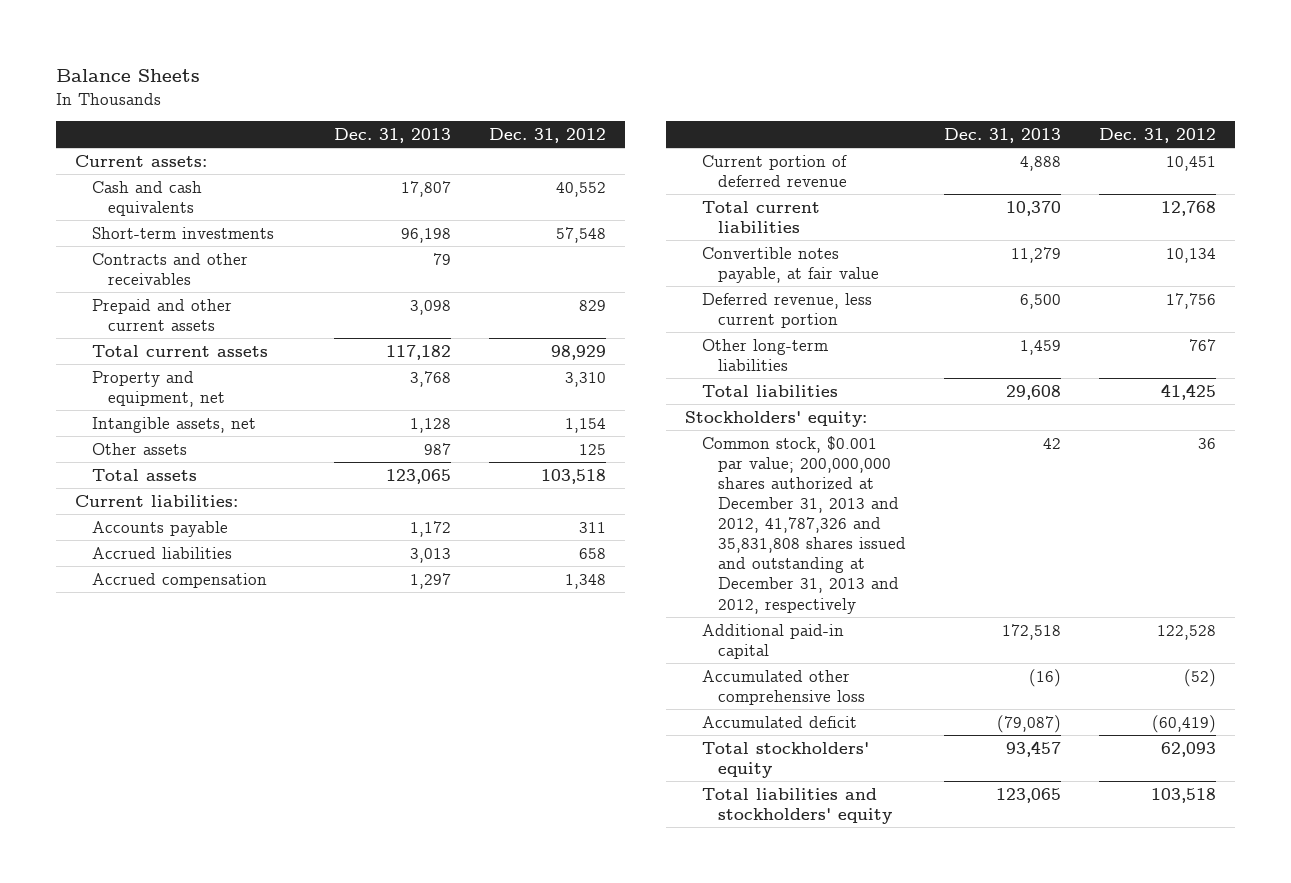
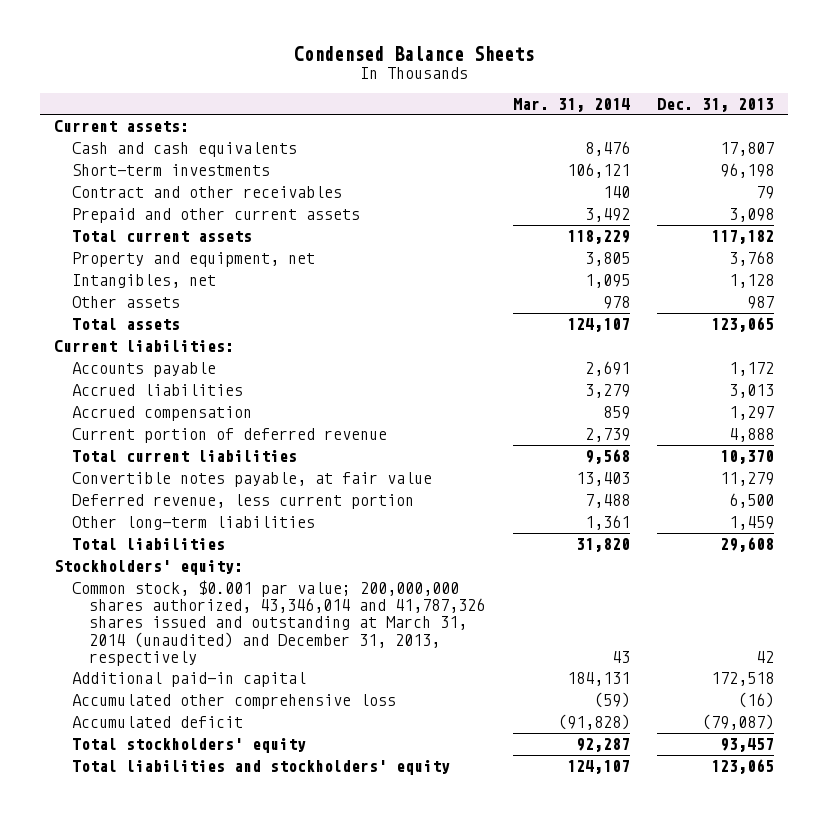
- Balance Sheets
+ Condensed Balance Sheets
- | Dec. 31, 2013 | Dec. 31, 2012
+ | Mar. 31, 2014 | Dec. 31, 2013
- Contracts and other receivables | 79 |
+ Contract and other receivables | 140 | 79
- Intangible assets, net | 1,128 | 1,154
+ Intangibles, net | 1,095 | 1,128
- Common stock, $0.001 par value; 200,000,000 shares authorized at December 31, 2013 and 2012, 41,787,326 and 35,831,808 shares issued and outstanding at December 31, 2013 and 2012, respectively | 42 | 36
+ Common stock, $0.001 par value; 200,000,000 shares authorized, 43,346,014 and 41,787,326 shares issued and outstanding at March 31, 2014 (unaudited) and December 31, 2013, respectively | 43 | 42

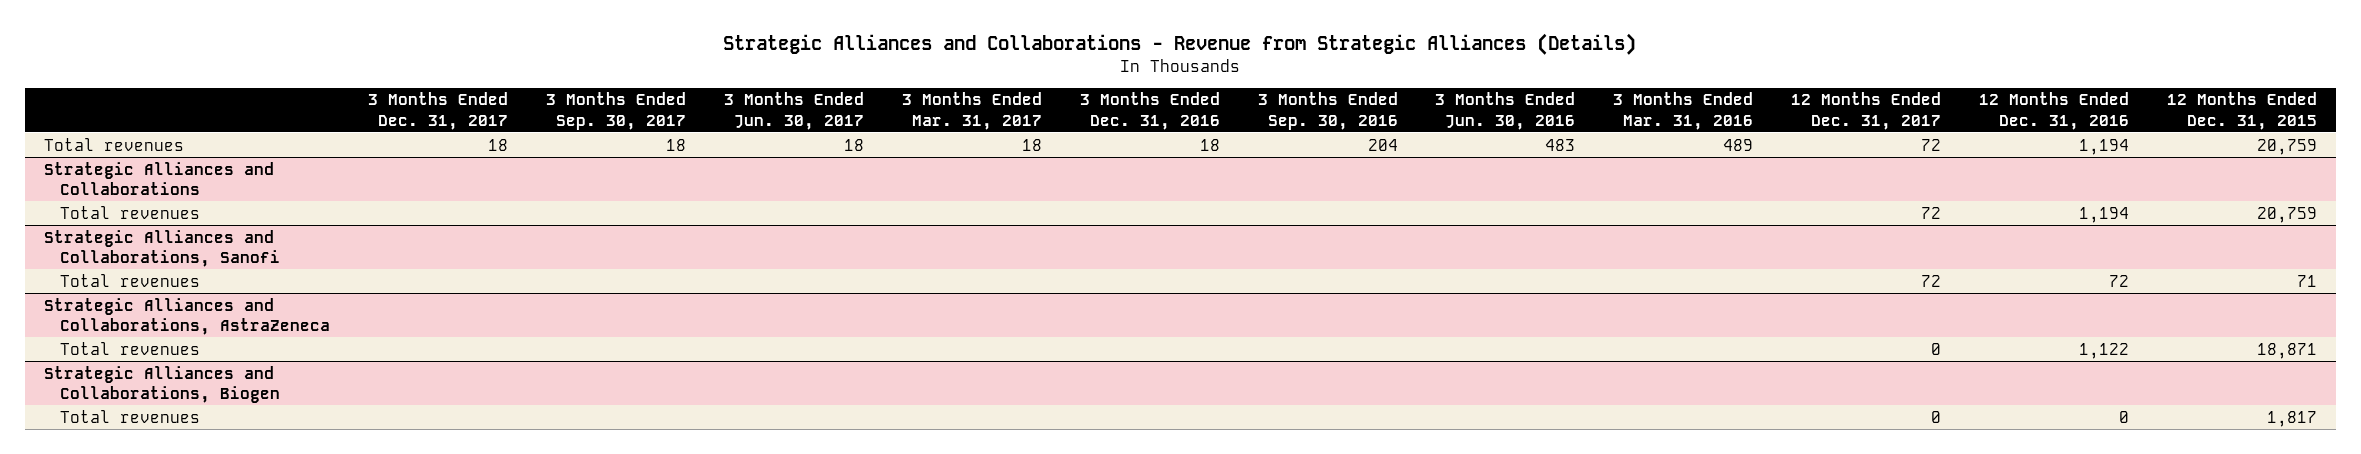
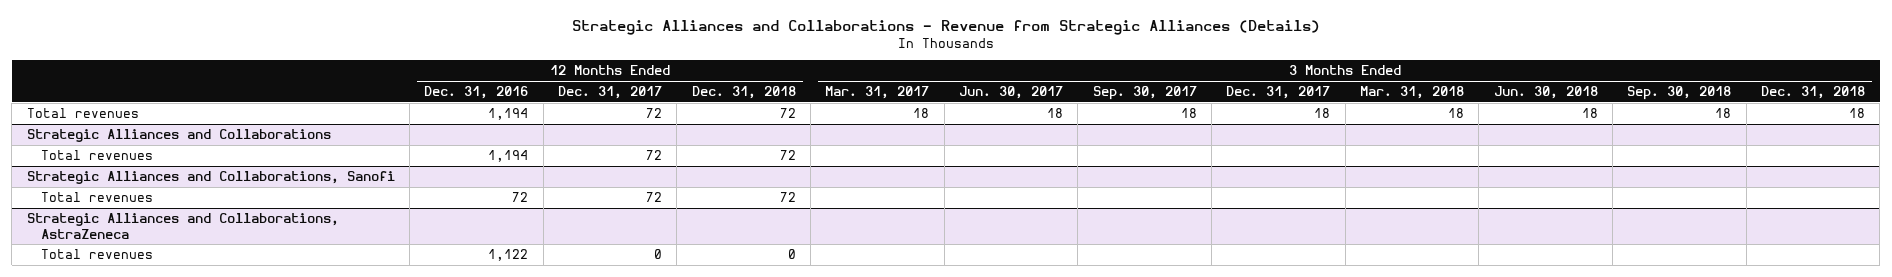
- | 3 Months Ended Dec. 31, 2017 | 3 Months Ended Sep. 30, 2017 | 3 Months Ended Jun. 30, 2017 | 3 Months Ended Mar. 31, 2017 | 3 Months Ended Dec. 31, 2016 | 3 Months Ended Sep. 30, 2016 | 3 Months Ended Jun. 30, 2016 | 3 Months Ended Mar. 31, 2016 | 12 Months Ended Dec. 31, 2017 | 12 Months Ended Dec. 31, 2016 | 12 Months Ended Dec. 31, 2015
+ | 12 Months Ended Dec. 31, 2016 | 12 Months Ended Dec. 31, 2017 | 12 Months Ended Dec. 31, 2018 | 3 Months Ended Mar. 31, 2017 | 3 Months Ended Jun. 30, 2017 | 3 Months Ended Sep. 30, 2017 | 3 Months Ended Dec. 31, 2017 | 3 Months Ended Mar. 31, 2018 | 3 Months Ended Jun. 30, 2018 | 3 Months Ended Sep. 30, 2018 | 3 Months Ended Dec. 31, 2018
- Strategic Alliances and Collaborations, Biogen
- Total revenues | | | | | | | | | 0 | 0 | 1,817

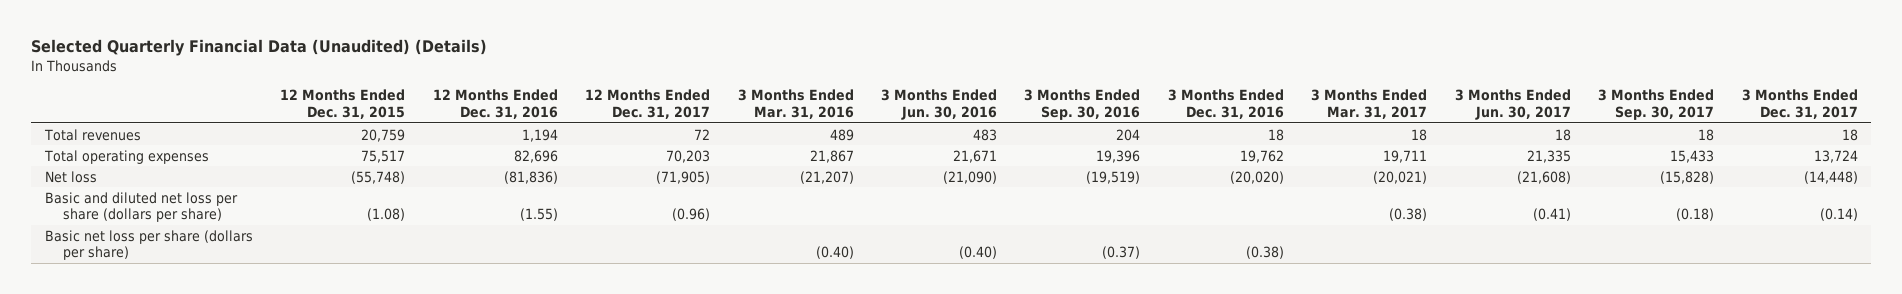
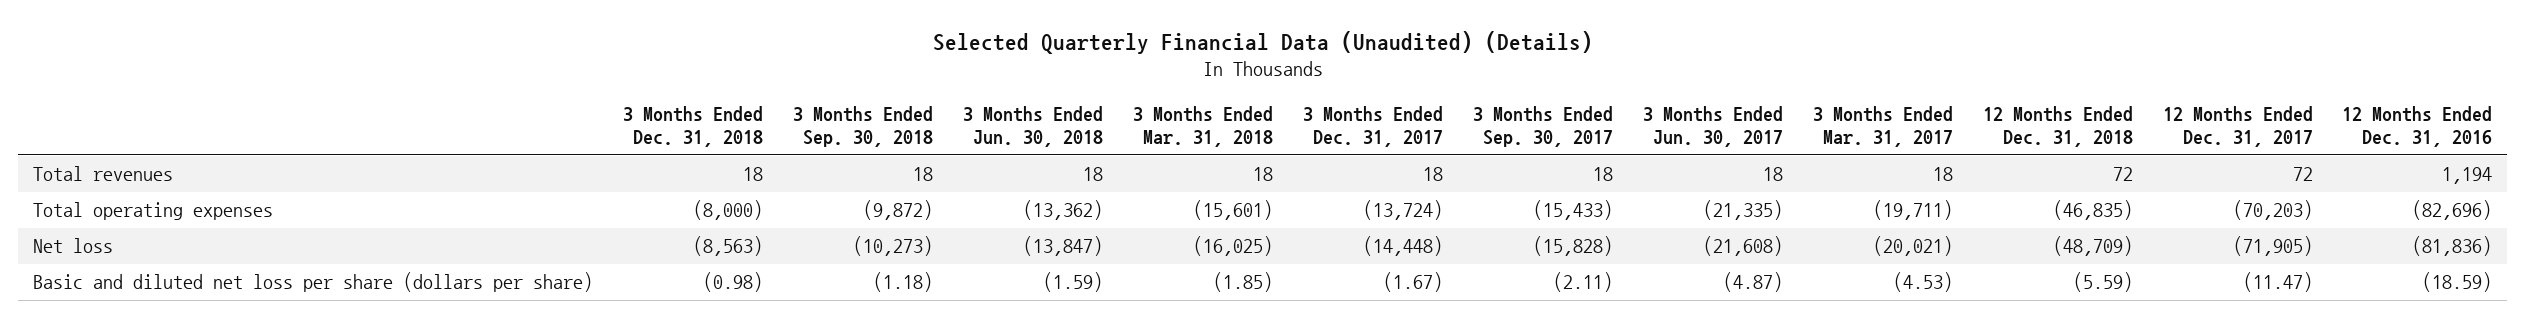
- | 12 Months Ended Dec. 31, 2015 | 12 Months Ended Dec. 31, 2016 | 12 Months Ended Dec. 31, 2017 | 3 Months Ended Mar. 31, 2016 | 3 Months Ended Jun. 30, 2016 | 3 Months Ended Sep. 30, 2016 | 3 Months Ended Dec. 31, 2016 | 3 Months Ended Mar. 31, 2017 | 3 Months Ended Jun. 30, 2017 | 3 Months Ended Sep. 30, 2017 | 3 Months Ended Dec. 31, 2017
+ | 3 Months Ended Dec. 31, 2018 | 3 Months Ended Sep. 30, 2018 | 3 Months Ended Jun. 30, 2018 | 3 Months Ended Mar. 31, 2018 | 3 Months Ended Dec. 31, 2017 | 3 Months Ended Sep. 30, 2017 | 3 Months Ended Jun. 30, 2017 | 3 Months Ended Mar. 31, 2017 | 12 Months Ended Dec. 31, 2018 | 12 Months Ended Dec. 31, 2017 | 12 Months Ended Dec. 31, 2016
- Total operating expenses | 75,517 | 82,696 | 70,203 | 21,867 | 21,671 | 19,396 | 19,762 | 19,711 | 21,335 | 15,433 | 13,724
+ Total operating expenses | (8,000) | (9,872) | (13,362) | (15,601) | (13,724) | (15,433) | (21,335) | (19,711) | (46,835) | (70,203) | (82,696)
- Basic and diluted net loss per share (dollars per share) | (1.08) | (1.55) | (0.96) | | | | | (0.38) | (0.41) | (0.18) | (0.14)
- Basic net loss per share (dollars per share) | | | | (0.40) | (0.40) | (0.37) | (0.38) | | | |
+ Basic and diluted net loss per share (dollars per share) | (0.98) | (1.18) | (1.59) | (1.85) | (1.67) | (2.11) | (4.87) | (4.53) | (5.59) | (11.47) | (18.59)

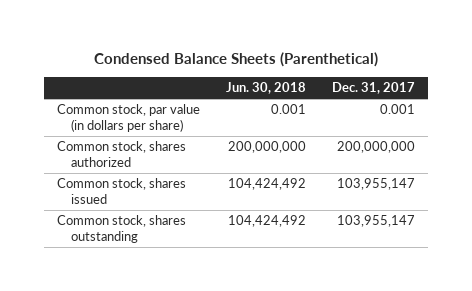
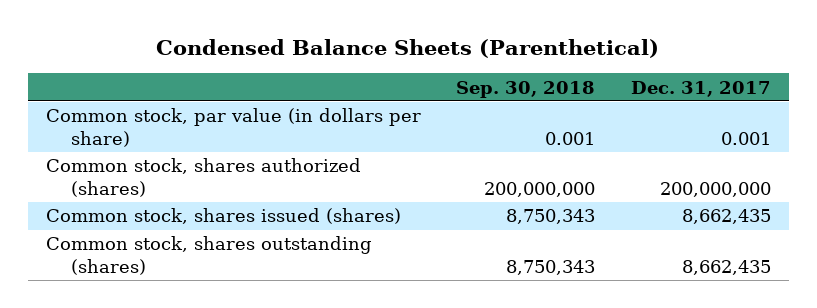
- | Jun. 30, 2018 | Dec. 31, 2017
+ | Sep. 30, 2018 | Dec. 31, 2017
- Common stock, shares authorized | 200,000,000 | 200,000,000
- Common stock, shares issued | 104,424,492 | 103,955,147
- Common stock, shares outstanding | 104,424,492 | 103,955,147
+ Common stock, shares authorized (shares) | 200,000,000 | 200,000,000
+ Common stock, shares issued (shares) | 8,750,343 | 8,662,435
+ Common stock, shares outstanding (shares) | 8,750,343 | 8,662,435

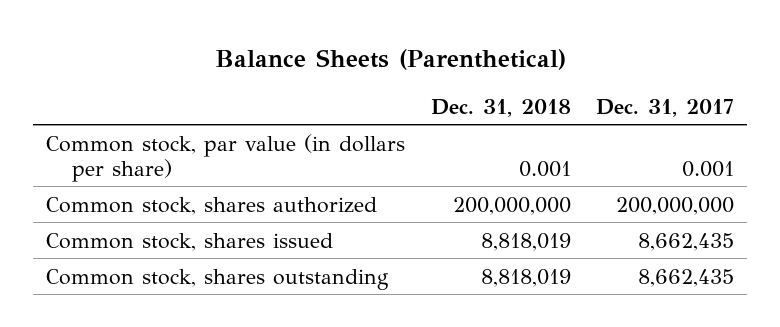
- Condensed Balance Sheets (Parenthetical)
+ Balance Sheets (Parenthetical)
- | Sep. 30, 2018 | Dec. 31, 2017
+ | Dec. 31, 2018 | Dec. 31, 2017
- Common stock, shares authorized (shares) | 200,000,000 | 200,000,000
- Common stock, shares issued (shares) | 8,750,343 | 8,662,435
- Common stock, shares outstanding (shares) | 8,750,343 | 8,662,435
+ Common stock, shares authorized | 200,000,000 | 200,000,000
+ Common stock, shares issued | 8,818,019 | 8,662,435
+ Common stock, shares outstanding | 8,818,019 | 8,662,435

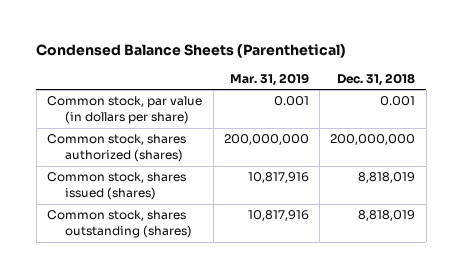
- Balance Sheets (Parenthetical)
+ Condensed Balance Sheets (Parenthetical)
- | Dec. 31, 2018 | Dec. 31, 2017
+ | Mar. 31, 2019 | Dec. 31, 2018
- Common stock, shares authorized | 200,000,000 | 200,000,000
- Common stock, shares issued | 8,818,019 | 8,662,435
- Common stock, shares outstanding | 8,818,019 | 8,662,435
+ Common stock, shares authorized (shares) | 200,000,000 | 200,000,000
+ Common stock, shares issued (shares) | 10,817,916 | 8,818,019
+ Common stock, shares outstanding (shares) | 10,817,916 | 8,818,019

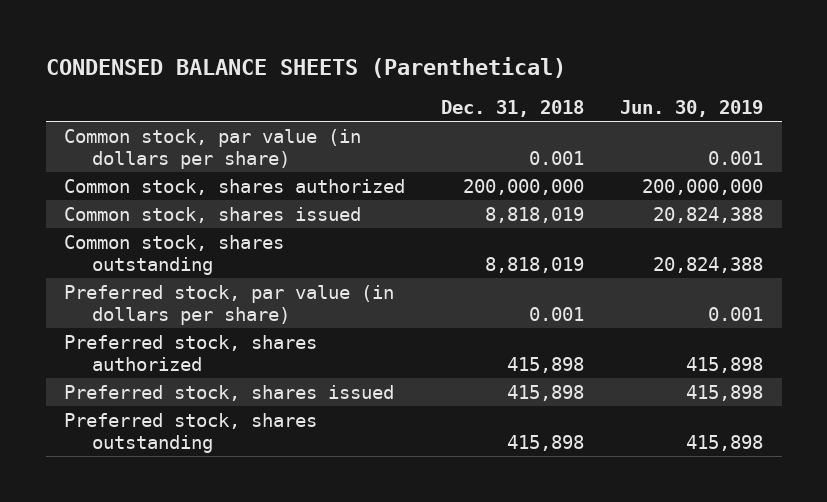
- Condensed Balance Sheets (Parenthetical)
+ CONDENSED BALANCE SHEETS (Parenthetical)
- | Mar. 31, 2019 | Dec. 31, 2018
+ | Dec. 31, 2018 | Jun. 30, 2019
- Common stock, shares authorized (shares) | 200,000,000 | 200,000,000
- Common stock, shares issued (shares) | 10,817,916 | 8,818,019
- Common stock, shares outstanding (shares) | 10,817,916 | 8,818,019
+ Common stock, shares authorized | 200,000,000 | 200,000,000
+ Common stock, shares issued | 8,818,019 | 20,824,388
+ Common stock, shares outstanding | 8,818,019 | 20,824,388
+ Preferred stock, par value (in dollars per share) | 0.001 | 0.001
+ Preferred stock, shares authorized | 415,898 | 415,898
+ Preferred stock, shares issued | 415,898 | 415,898
+ Preferred stock, shares outstanding | 415,898 | 415,898

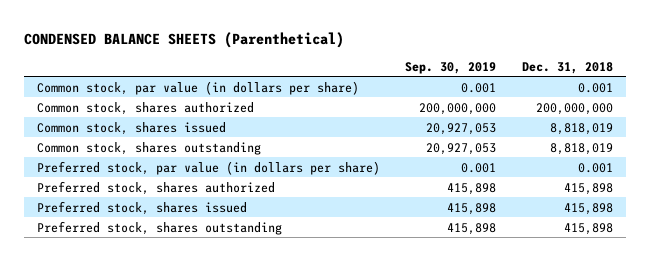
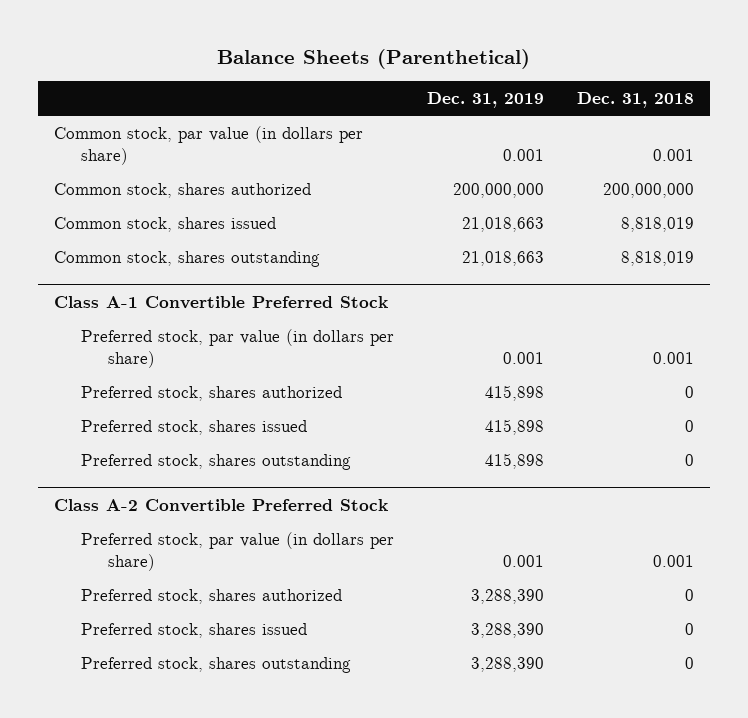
- CONDENSED BALANCE SHEETS (Parenthetical)
+ Balance Sheets (Parenthetical)
- | Sep. 30, 2019 | Dec. 31, 2018
+ | Dec. 31, 2019 | Dec. 31, 2018
+ Class A-1 Convertible Preferred Stock
- Preferred stock, shares authorized | 415,898 | 415,898
- Preferred stock, shares issued | 415,898 | 415,898
- Preferred stock, shares outstanding | 415,898 | 415,898
+ Preferred stock, shares authorized | 415,898 | 0
+ Preferred stock, shares issued | 415,898 | 0
+ Preferred stock, shares outstanding | 415,898 | 0
+ Class A-2 Convertible Preferred Stock
+ Preferred stock, par value (in dollars per share) | 0.001 | 0.001
+ Preferred stock, shares authorized | 3,288,390 | 0
+ Preferred stock, shares issued | 3,288,390 | 0
+ Preferred stock, shares outstanding | 3,288,390 | 0

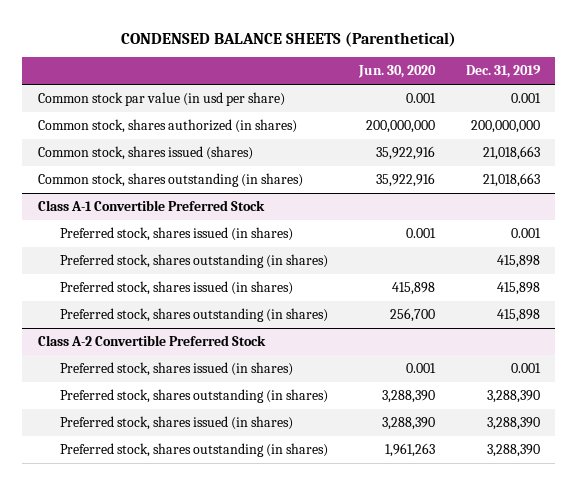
- Balance Sheets (Parenthetical)
+ CONDENSED BALANCE SHEETS (Parenthetical)
- | Dec. 31, 2019 | Dec. 31, 2018
+ | Jun. 30, 2020 | Dec. 31, 2019
- Common stock, par value (in dollars per share) | 0.001 | 0.001
- Common stock, shares authorized | 200,000,000 | 200,000,000
- Common stock, shares issued | 21,018,663 | 8,818,019
- Common stock, shares outstanding | 21,018,663 | 8,818,019
+ Common stock par value (in usd per share) | 0.001 | 0.001
+ Common stock, shares authorized (in shares) | 200,000,000 | 200,000,000
+ Common stock, shares issued (shares) | 35,922,916 | 21,018,663
+ Common stock, shares outstanding (in shares) | 35,922,916 | 21,018,663
@ Class A-1 Convertible Preferred Stock
- Preferred stock, par value (in dollars per share) | 0.001 | 0.001
- Preferred stock, shares authorized | 415,898 | 0
- Preferred stock, shares issued | 415,898 | 0
- Preferred stock, shares outstanding | 415,898 | 0
+ Preferred stock, shares issued (in shares) | 0.001 | 0.001
+ Preferred stock, shares outstanding (in shares) | | 415,898
+ Preferred stock, shares issued (in shares) | 415,898 | 415,898
+ Preferred stock, shares outstanding (in shares) | 256,700 | 415,898
@ Class A-2 Convertible Preferred Stock
- Preferred stock, par value (in dollars per share) | 0.001 | 0.001
- Preferred stock, shares authorized | 3,288,390 | 0
- Preferred stock, shares issued | 3,288,390 | 0
- Preferred stock, shares outstanding | 3,288,390 | 0
+ Preferred stock, shares issued (in shares) | 0.001 | 0.001
+ Preferred stock, shares outstanding (in shares) | 3,288,390 | 3,288,390
+ Preferred stock, shares issued (in shares) | 3,288,390 | 3,288,390
+ Preferred stock, shares outstanding (in shares) | 1,961,263 | 3,288,390

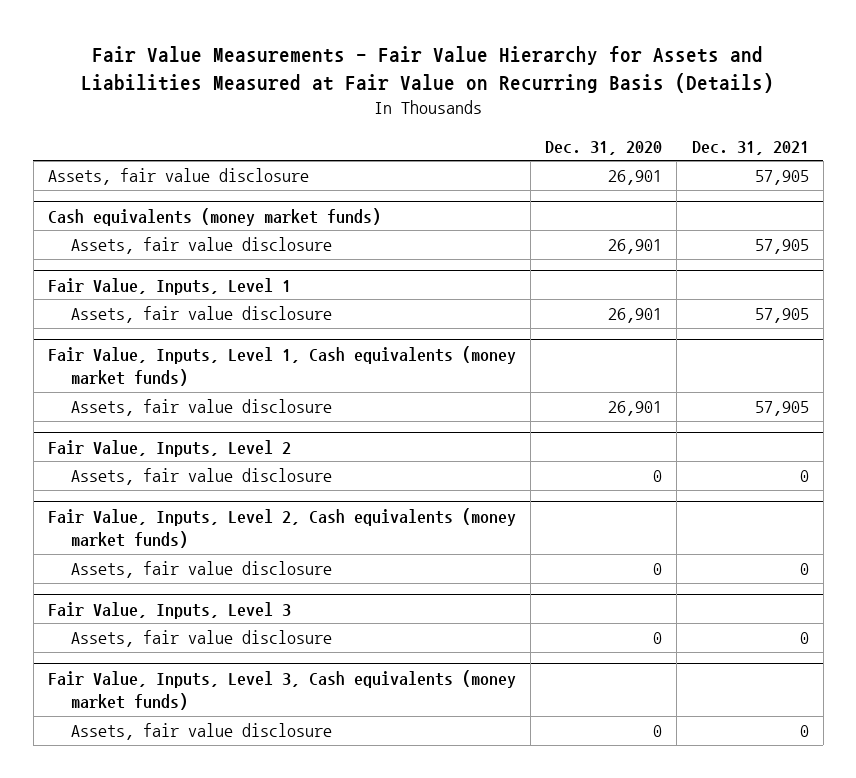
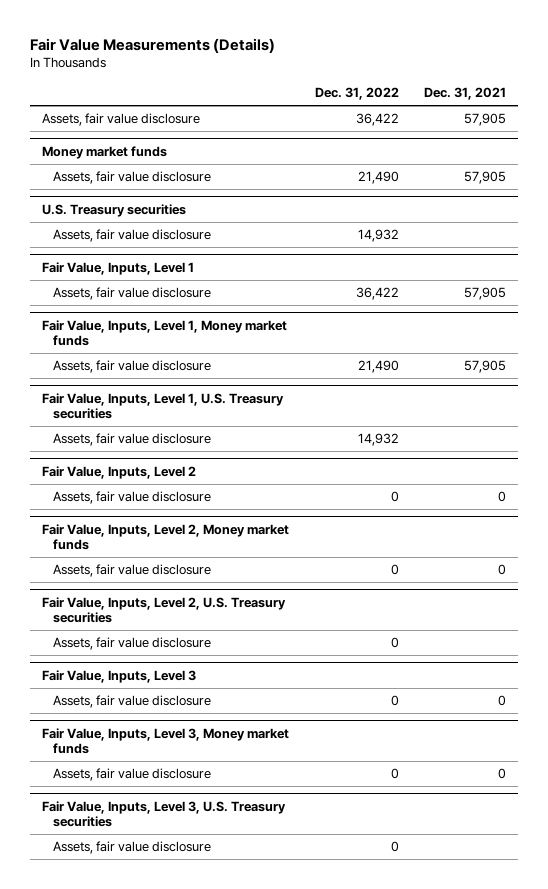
- Fair Value Measurements - Fair Value Hierarchy for Assets and Liabilities Measured at Fair Value on Recurring Basis (Details)
+ Fair Value Measurements (Details)
- | Dec. 31, 2020 | Dec. 31, 2021
+ | Dec. 31, 2022 | Dec. 31, 2021
- Cash equivalents (money market funds)
+ Money market funds
+ U.S. Treasury securities
+ Assets, fair value disclosure | 14,932 |
- Fair Value, Inputs, Level 1, Cash equivalents (money market funds)
+ Fair Value, Inputs, Level 1, Money market funds
+ Fair Value, Inputs, Level 1, U.S. Treasury securities
+ Assets, fair value disclosure | 14,932 |
- Fair Value, Inputs, Level 2, Cash equivalents (money market funds)
+ Fair Value, Inputs, Level 2, Money market funds
+ Fair Value, Inputs, Level 2, U.S. Treasury securities
+ Assets, fair value disclosure | 0 |
- Fair Value, Inputs, Level 3, Cash equivalents (money market funds)
+ Fair Value, Inputs, Level 3, Money market funds
+ Fair Value, Inputs, Level 3, U.S. Treasury securities
+ Assets, fair value disclosure | 0 |

